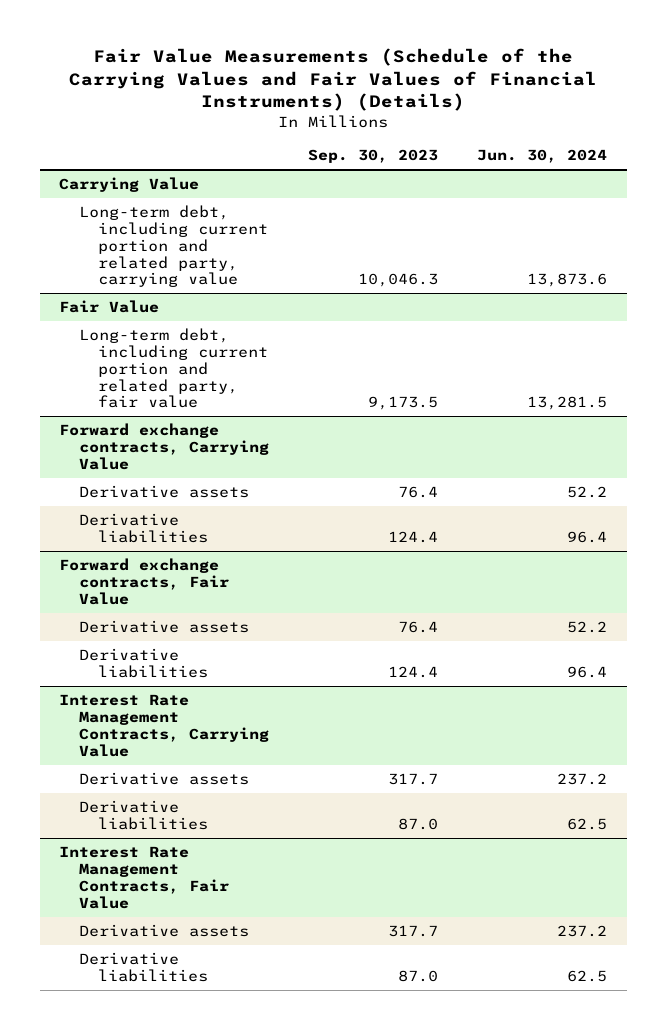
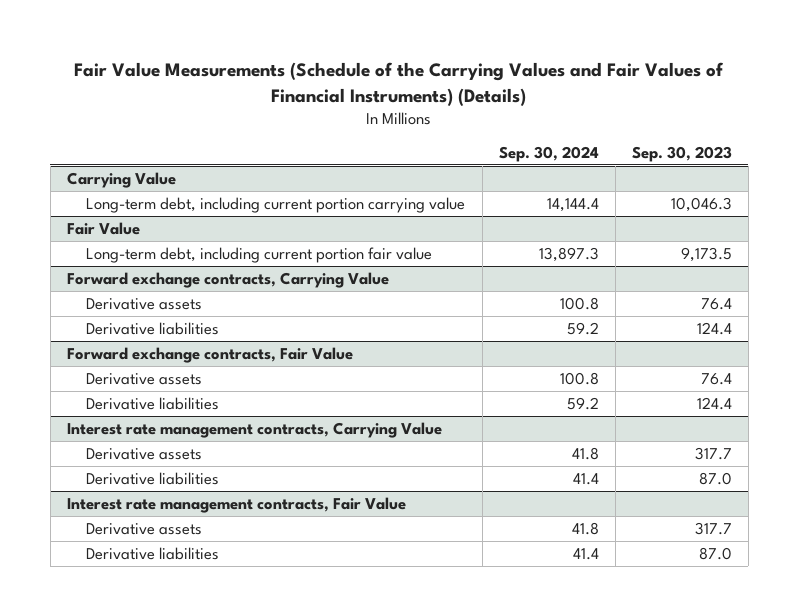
- | Sep. 30, 2023 | Jun. 30, 2024
+ | Sep. 30, 2024 | Sep. 30, 2023
@ Carrying Value
- Long-term debt, including current portion and related party, carrying value | 10,046.3 | 13,873.6
+ Long-term debt, including current portion carrying value | 14,144.4 | 10,046.3
@ Fair Value
- Long-term debt, including current portion and related party, fair value | 9,173.5 | 13,281.5
+ Long-term debt, including current portion fair value | 13,897.3 | 9,173.5
- Interest Rate Management Contracts, Carrying Value
+ Interest rate management contracts, Carrying Value
- Interest Rate Management Contracts, Fair Value
+ Interest rate management contracts, Fair Value

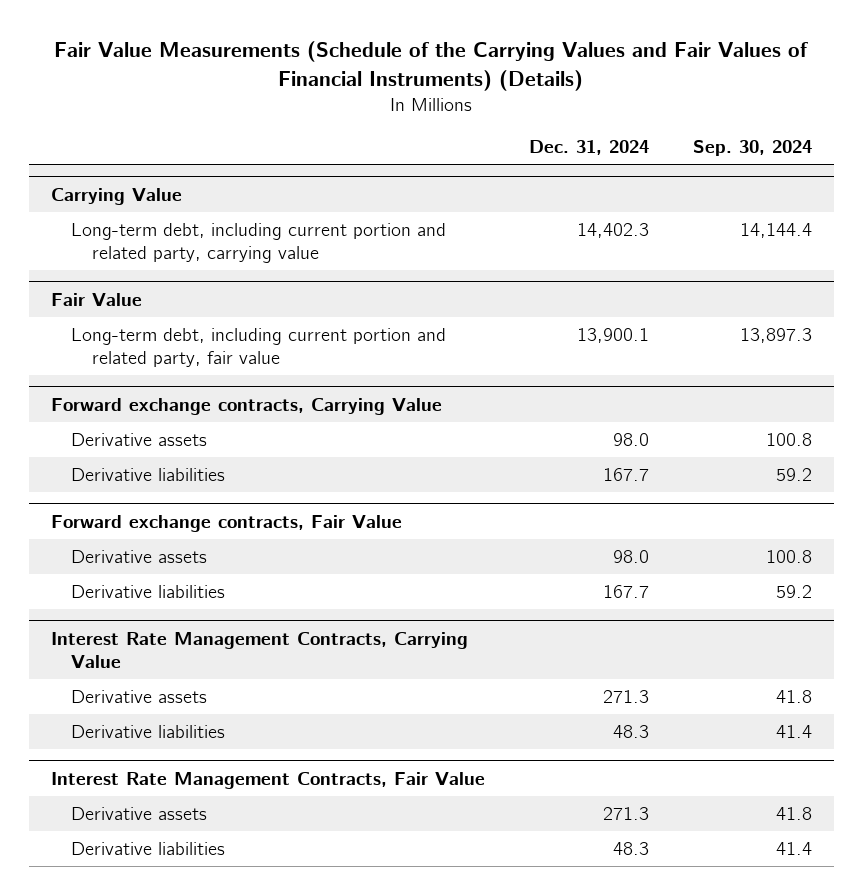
- | Sep. 30, 2024 | Sep. 30, 2023
+ | Dec. 31, 2024 | Sep. 30, 2024
@ Carrying Value
- Long-term debt, including current portion carrying value | 14,144.4 | 10,046.3
+ Long-term debt, including current portion and related party, carrying value | 14,402.3 | 14,144.4
@ Fair Value
- Long-term debt, including current portion fair value | 13,897.3 | 9,173.5
+ Long-term debt, including current portion and related party, fair value | 13,900.1 | 13,897.3
- Interest rate management contracts, Carrying Value
+ Interest Rate Management Contracts, Carrying Value
- Interest rate management contracts, Fair Value
+ Interest Rate Management Contracts, Fair Value

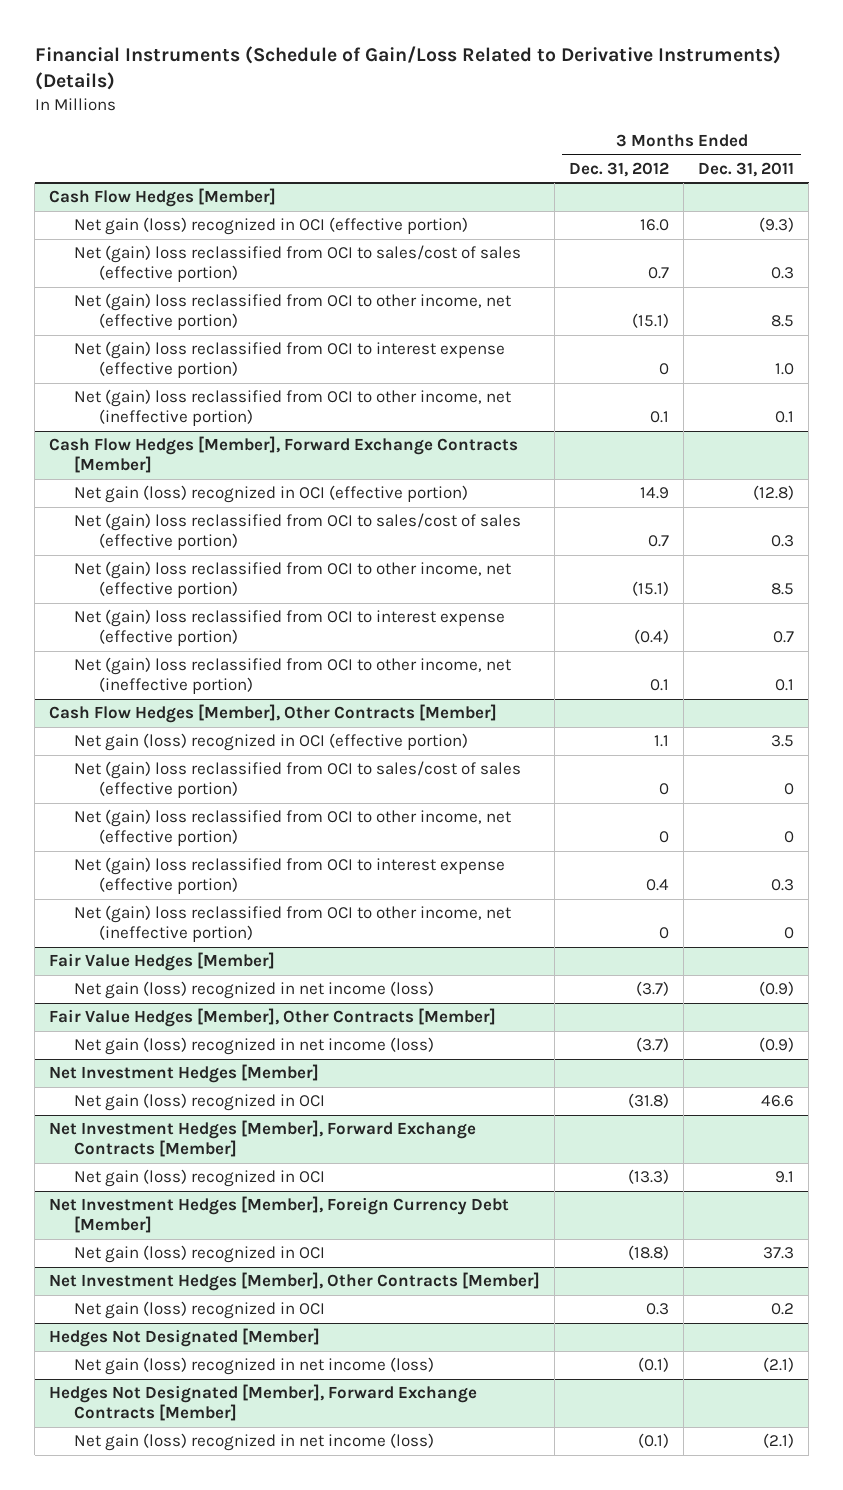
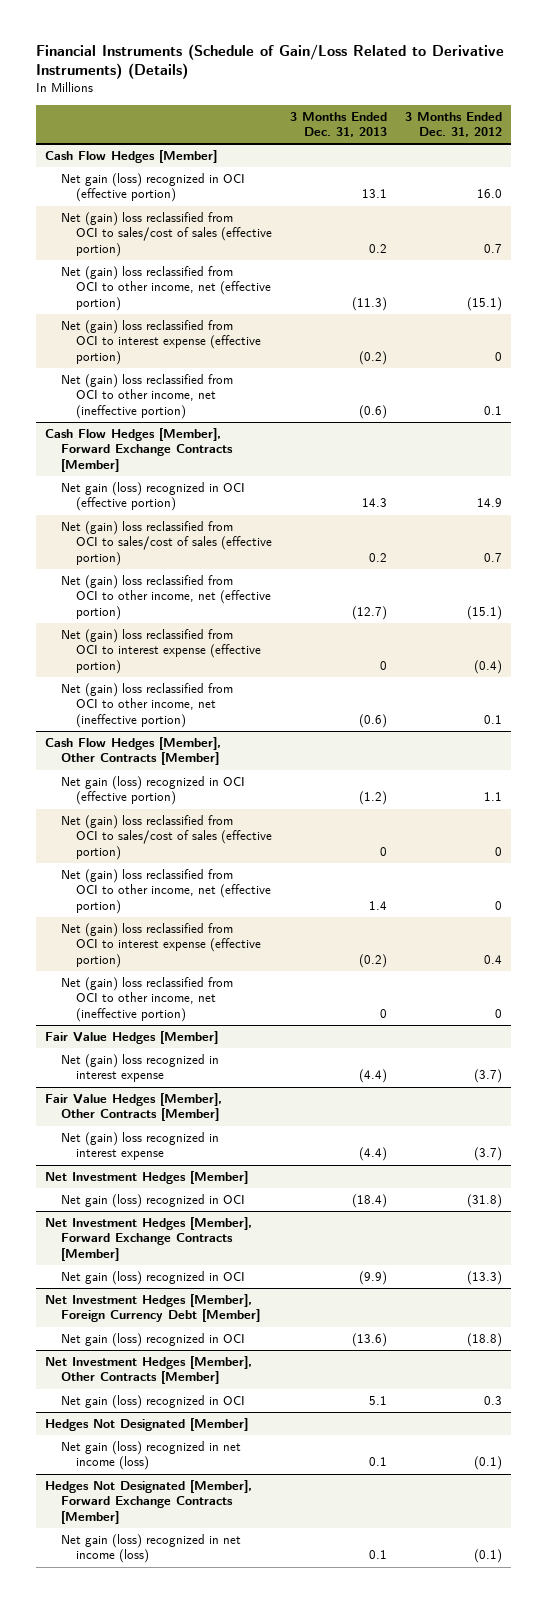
- | 3 Months Ended Dec. 31, 2012 | 3 Months Ended Dec. 31, 2011
+ | 3 Months Ended Dec. 31, 2013 | 3 Months Ended Dec. 31, 2012
@ Fair Value Hedges [Member]
- Net gain (loss) recognized in net income (loss) | (3.7) | (0.9)
+ Net (gain) loss recognized in interest expense | (4.4) | (3.7)
@ Fair Value Hedges [Member], Other Contracts [Member]
- Net gain (loss) recognized in net income (loss) | (3.7) | (0.9)
+ Net (gain) loss recognized in interest expense | (4.4) | (3.7)

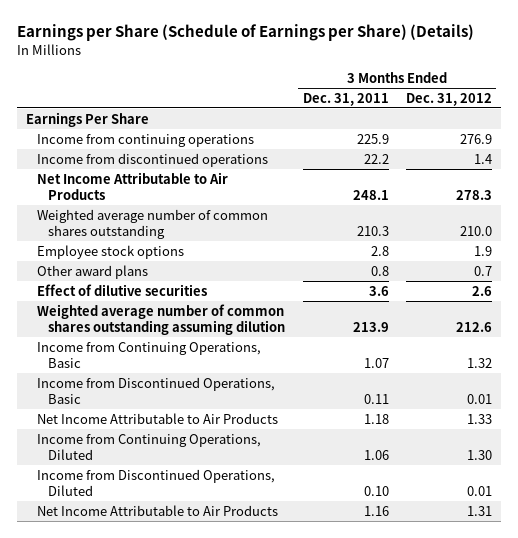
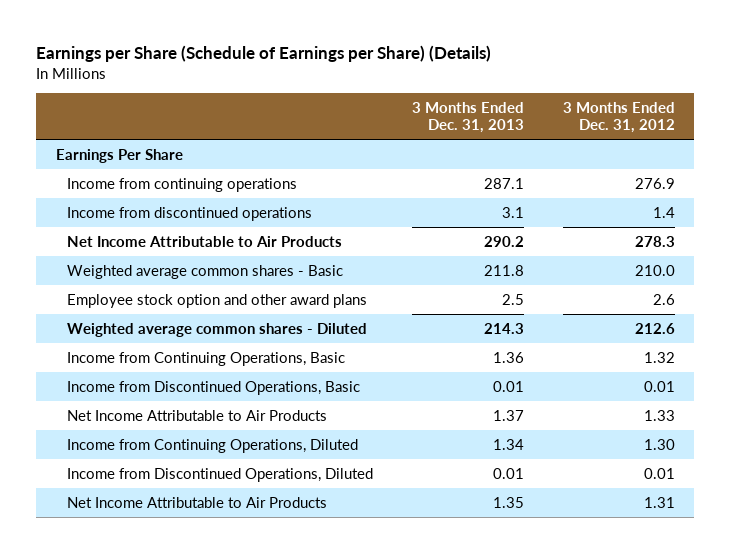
- | 3 Months Ended Dec. 31, 2011 | 3 Months Ended Dec. 31, 2012
+ | 3 Months Ended Dec. 31, 2013 | 3 Months Ended Dec. 31, 2012
- Weighted average number of common shares outstanding | 210.3 | 210.0
- Employee stock options | 2.8 | 1.9
- Other award plans | 0.8 | 0.7
- Effect of dilutive securities | 3.6 | 2.6
- Weighted average number of common shares outstanding assuming dilution | 213.9 | 212.6
+ Weighted average common shares - Basic | 211.8 | 210.0
+ Employee stock option and other award plans | 2.5 | 2.6
+ Weighted average common shares - Diluted | 214.3 | 212.6

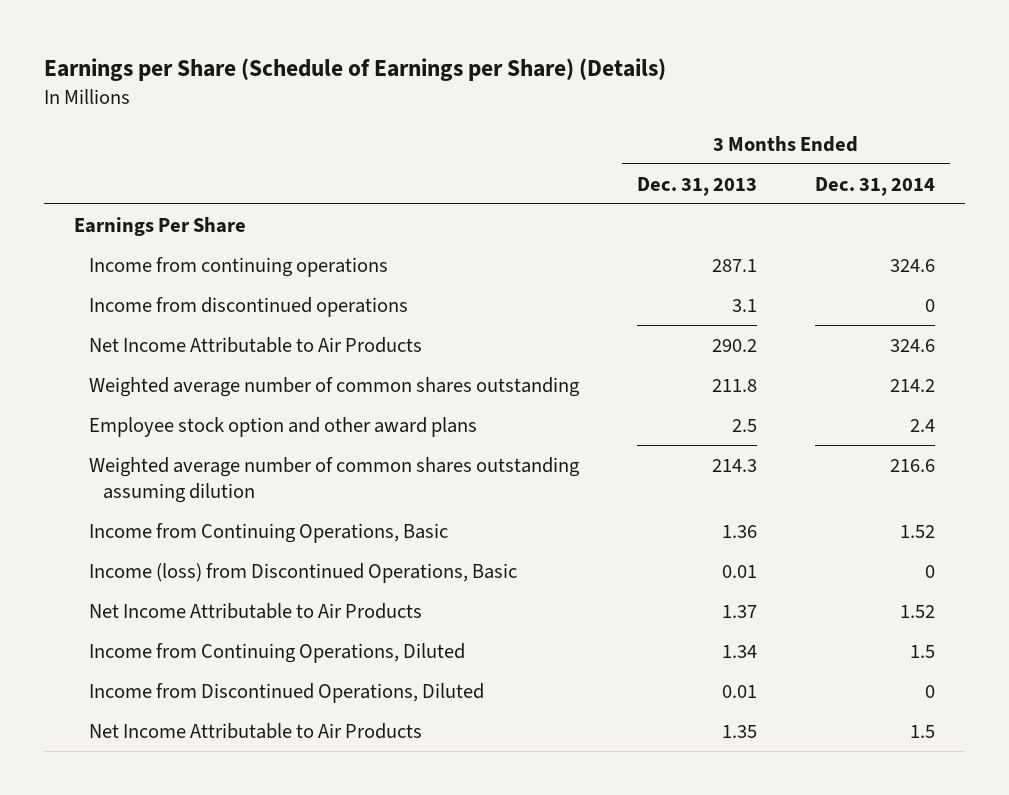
- | 3 Months Ended Dec. 31, 2013 | 3 Months Ended Dec. 31, 2012
+ | 3 Months Ended Dec. 31, 2013 | 3 Months Ended Dec. 31, 2014
- Weighted average common shares - Basic | 211.8 | 210.0
+ Weighted average number of common shares outstanding | 211.8 | 214.2
- Weighted average common shares - Diluted | 214.3 | 212.6
+ Weighted average number of common shares outstanding assuming dilution | 214.3 | 216.6
- Income from Discontinued Operations, Basic | 0.01 | 0.01
+ Income (loss) from Discontinued Operations, Basic | 0.01 | 0

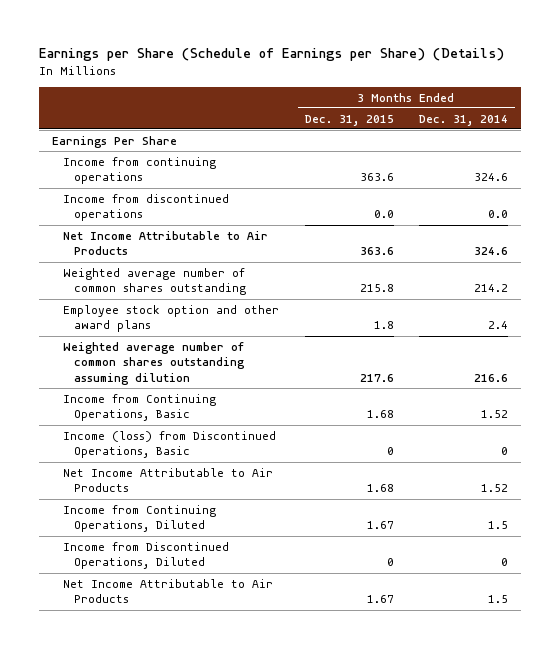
- | 3 Months Ended Dec. 31, 2013 | 3 Months Ended Dec. 31, 2014
+ | 3 Months Ended Dec. 31, 2015 | 3 Months Ended Dec. 31, 2014
- Income from discontinued operations | 3.1 | 0
+ Income from discontinued operations | 0.0 | 0.0

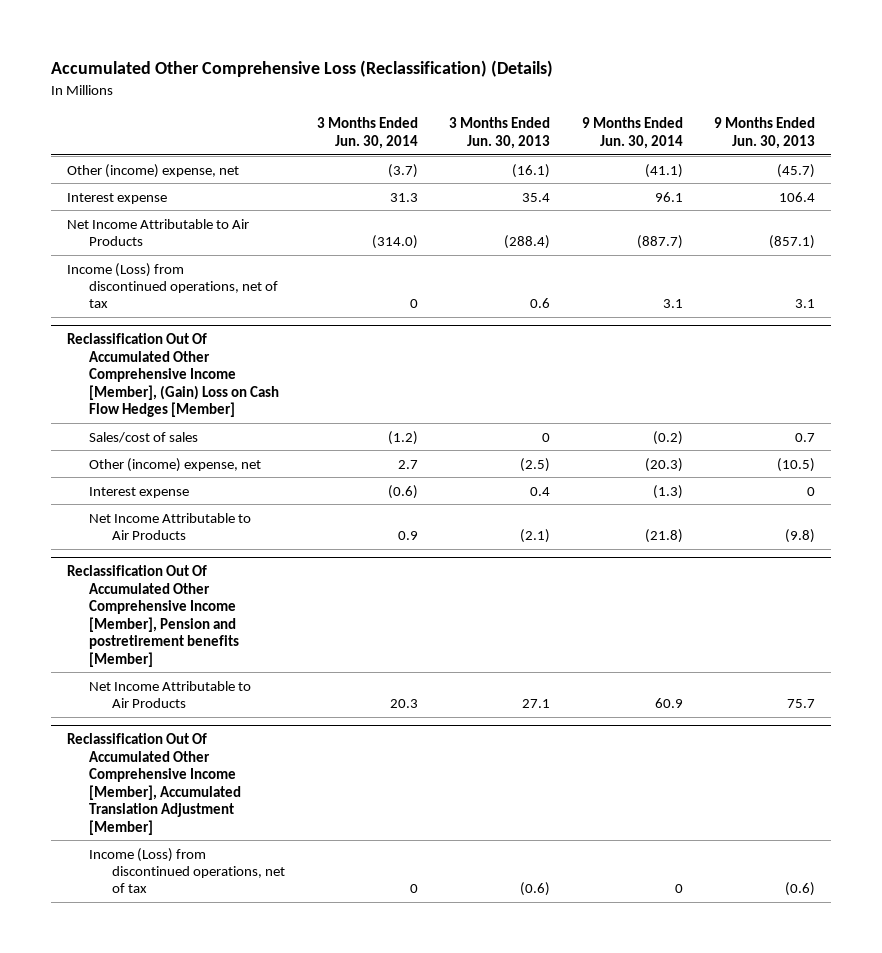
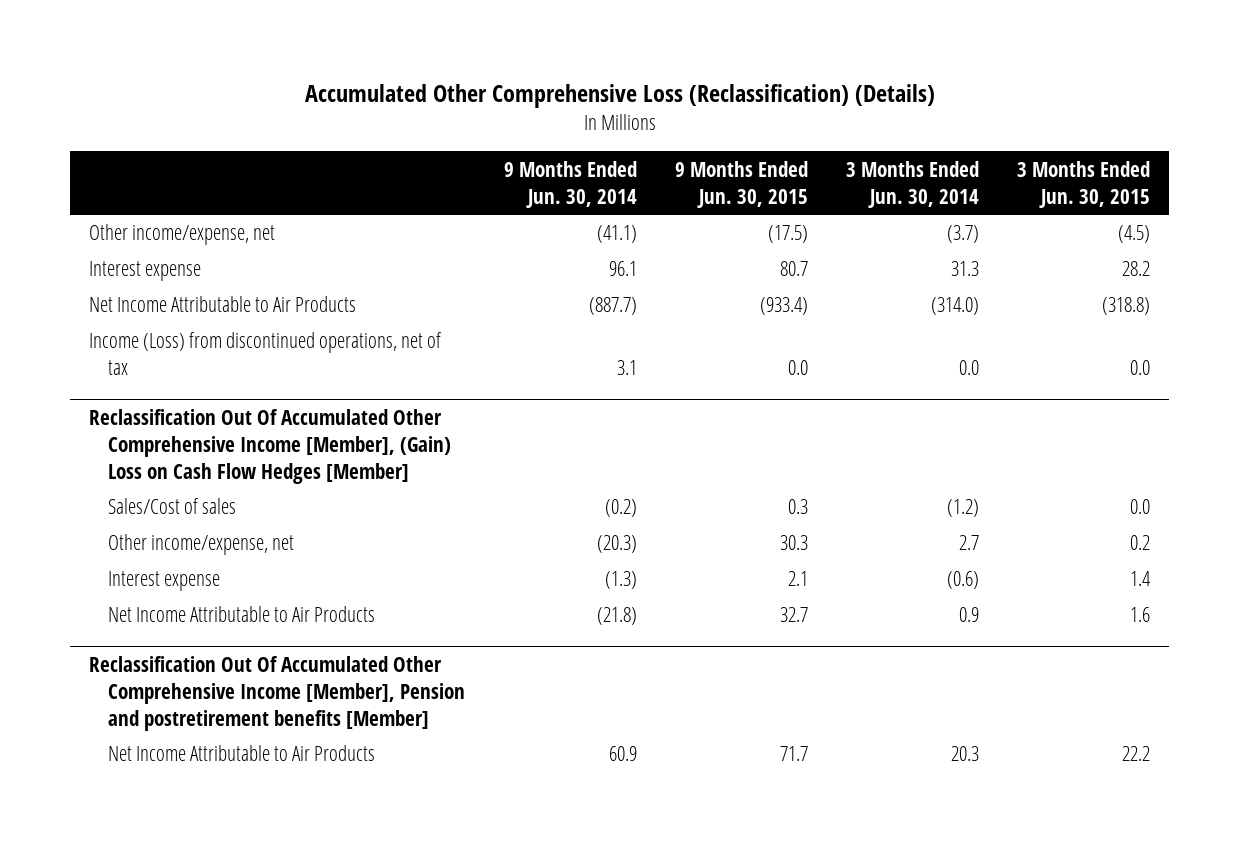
- | 3 Months Ended Jun. 30, 2014 | 3 Months Ended Jun. 30, 2013 | 9 Months Ended Jun. 30, 2014 | 9 Months Ended Jun. 30, 2013
+ | 9 Months Ended Jun. 30, 2014 | 9 Months Ended Jun. 30, 2015 | 3 Months Ended Jun. 30, 2014 | 3 Months Ended Jun. 30, 2015
- Other (income) expense, net | (3.7) | (16.1) | (41.1) | (45.7)
+ Other income/expense, net | (41.1) | (17.5) | (3.7) | (4.5)
- Income (Loss) from discontinued operations, net of tax | 0 | 0.6 | 3.1 | 3.1
+ Income (Loss) from discontinued operations, net of tax | 3.1 | 0.0 | 0.0 | 0.0
@ Reclassification Out Of Accumulated Other Comprehensive Income [Member], (Gain) Loss on Cash Flow Hedges [Member]
- Sales/cost of sales | (1.2) | 0 | (0.2) | 0.7
- Other (income) expense, net | 2.7 | (2.5) | (20.3) | (10.5)
+ Sales/Cost of sales | (0.2) | 0.3 | (1.2) | 0.0
+ Other income/expense, net | (20.3) | 30.3 | 2.7 | 0.2
- Reclassification Out Of Accumulated Other Comprehensive Income [Member], Accumulated Translation Adjustment [Member]
- Income (Loss) from discontinued operations, net of tax | 0 | (0.6) | 0 | (0.6)

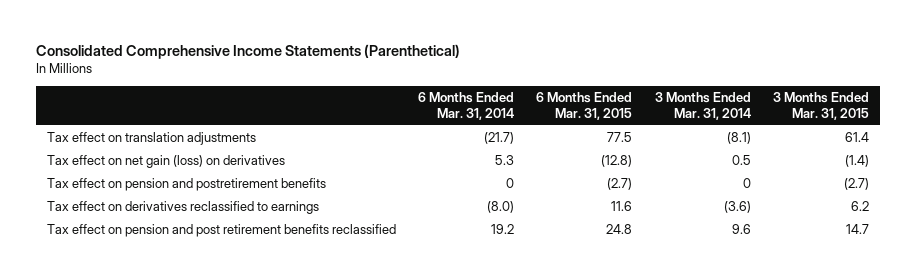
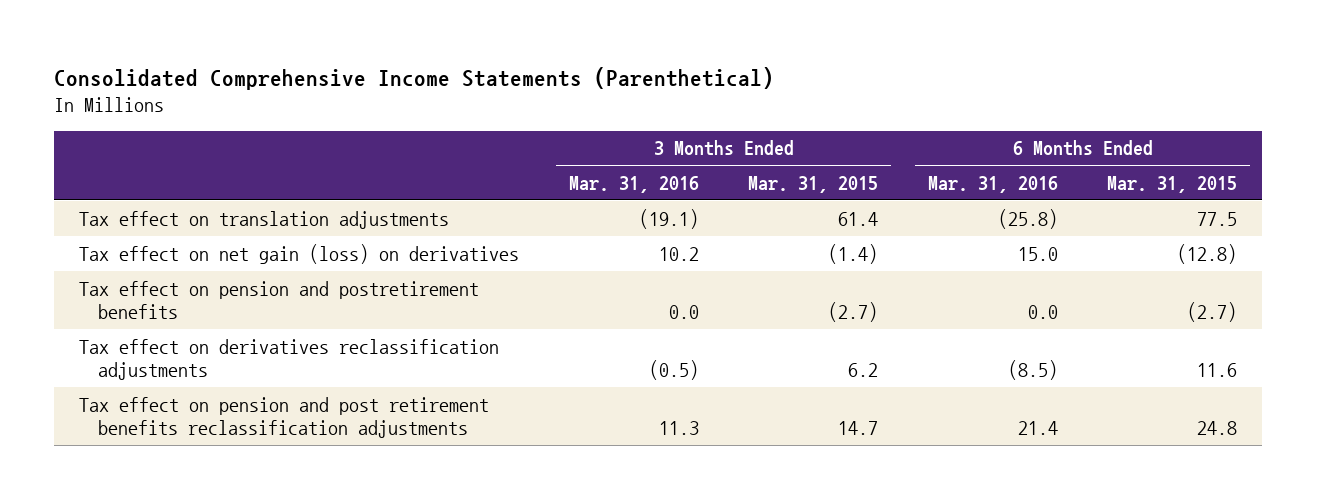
- | 6 Months Ended Mar. 31, 2014 | 6 Months Ended Mar. 31, 2015 | 3 Months Ended Mar. 31, 2014 | 3 Months Ended Mar. 31, 2015
+ | 3 Months Ended Mar. 31, 2016 | 3 Months Ended Mar. 31, 2015 | 6 Months Ended Mar. 31, 2016 | 6 Months Ended Mar. 31, 2015
- Tax effect on derivatives reclassified to earnings | (8.0) | 11.6 | (3.6) | 6.2
- Tax effect on pension and post retirement benefits reclassified | 19.2 | 24.8 | 9.6 | 14.7
+ Tax effect on derivatives reclassification adjustments | (0.5) | 6.2 | (8.5) | 11.6
+ Tax effect on pension and post retirement benefits reclassification adjustments | 11.3 | 14.7 | 21.4 | 24.8

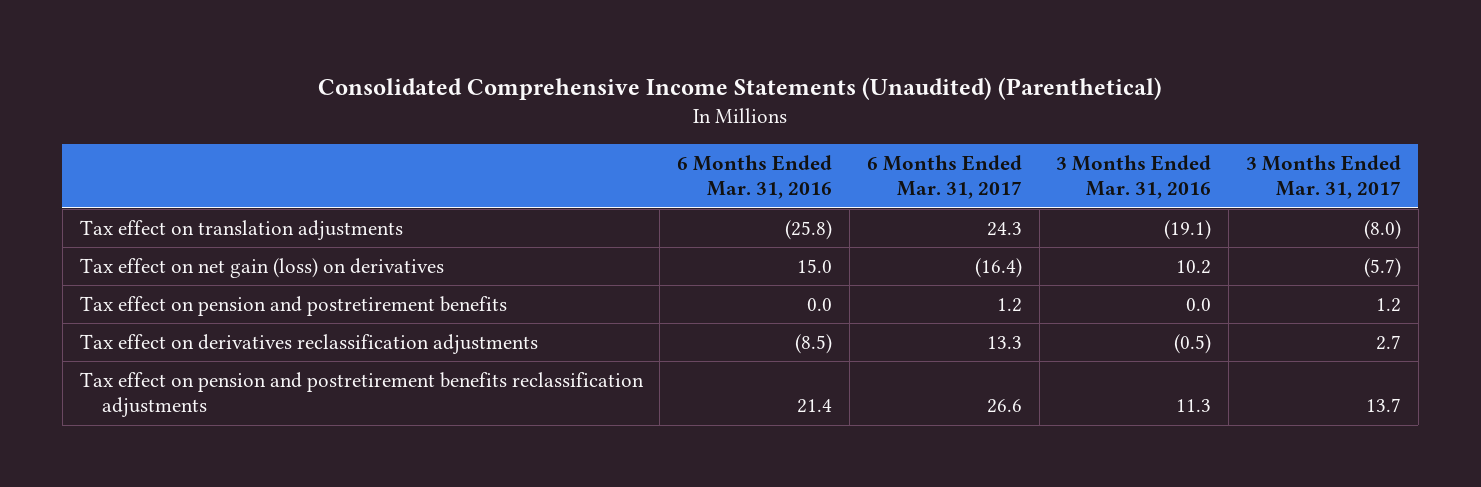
- Consolidated Comprehensive Income Statements (Parenthetical)
+ Consolidated Comprehensive Income Statements (Unaudited) (Parenthetical)
- | 3 Months Ended Mar. 31, 2016 | 3 Months Ended Mar. 31, 2015 | 6 Months Ended Mar. 31, 2016 | 6 Months Ended Mar. 31, 2015
+ | 6 Months Ended Mar. 31, 2016 | 6 Months Ended Mar. 31, 2017 | 3 Months Ended Mar. 31, 2016 | 3 Months Ended Mar. 31, 2017
- Tax effect on pension and post retirement benefits reclassification adjustments | 11.3 | 14.7 | 21.4 | 24.8
+ Tax effect on pension and postretirement benefits reclassification adjustments | 21.4 | 26.6 | 11.3 | 13.7

